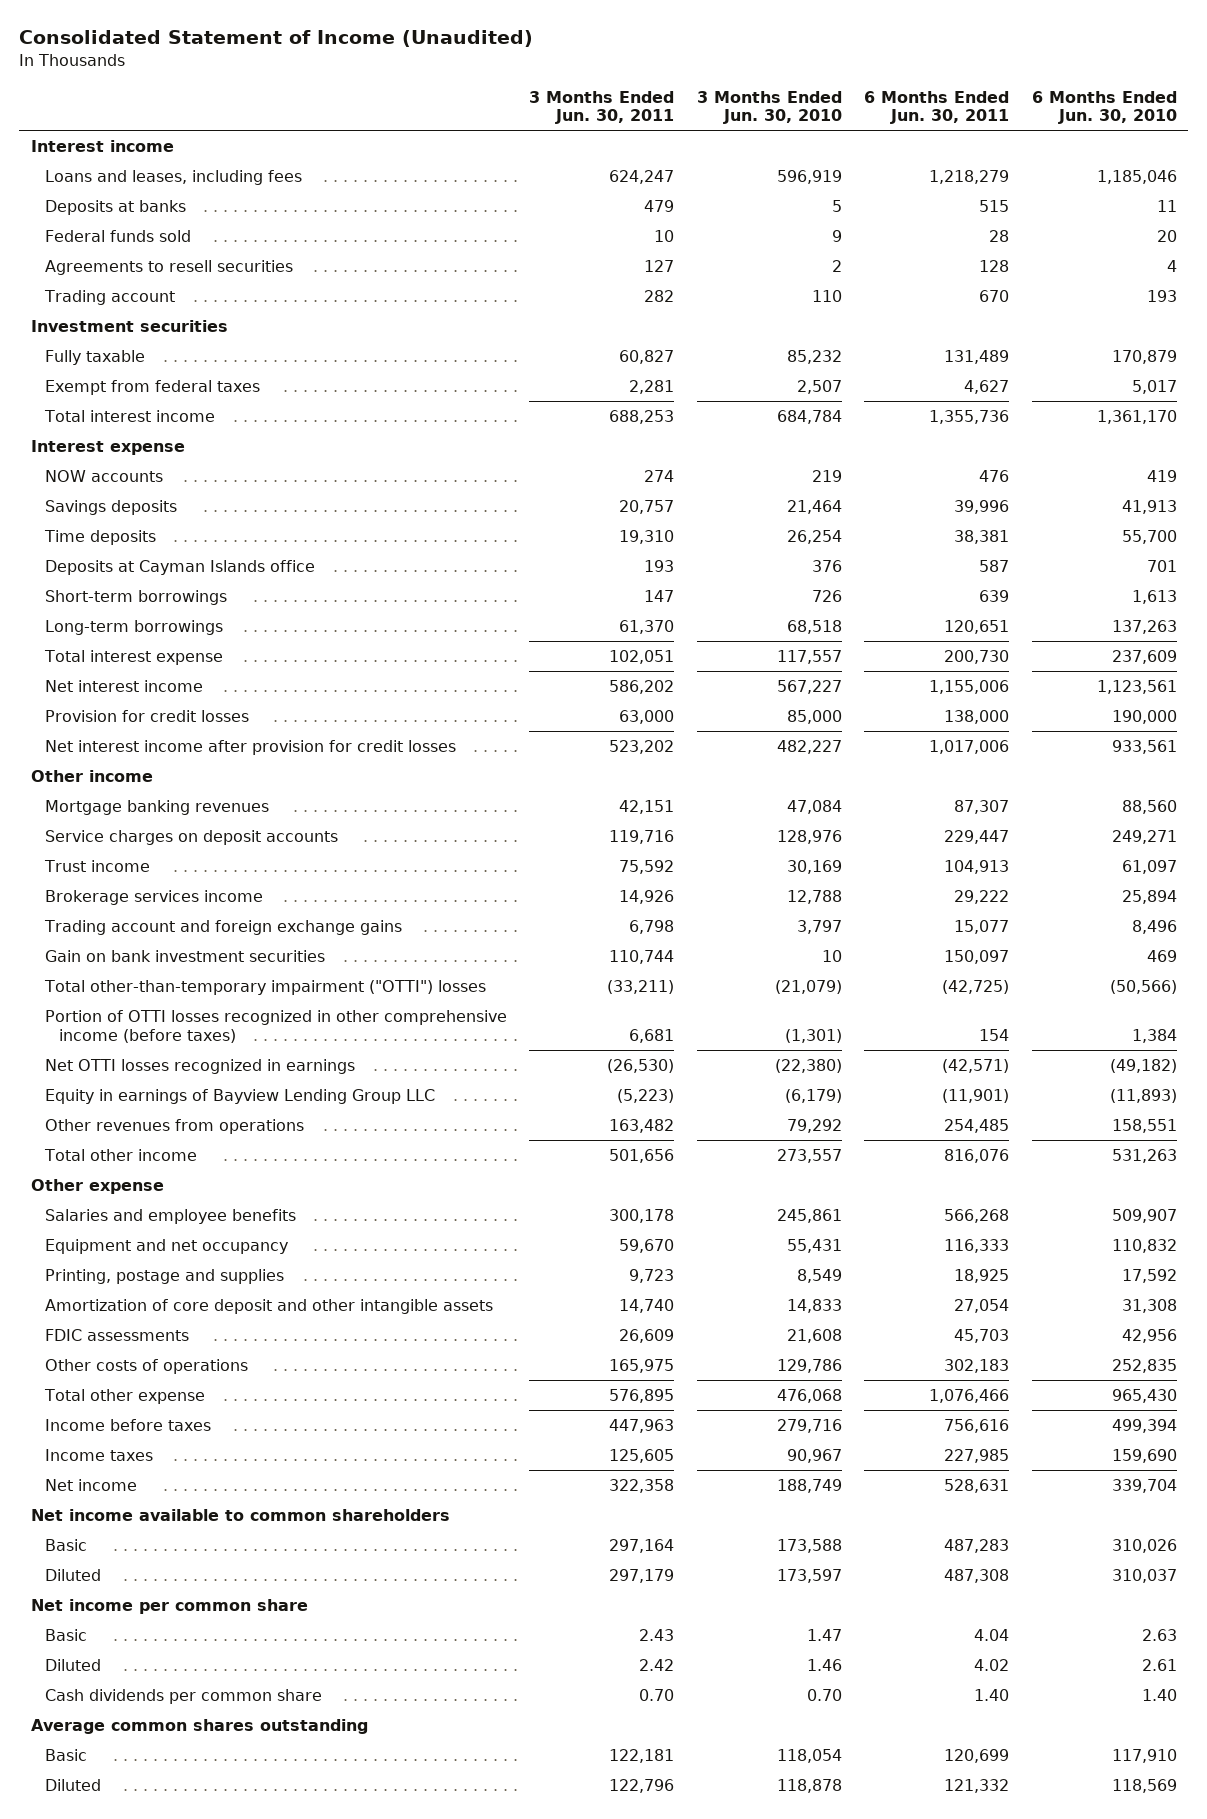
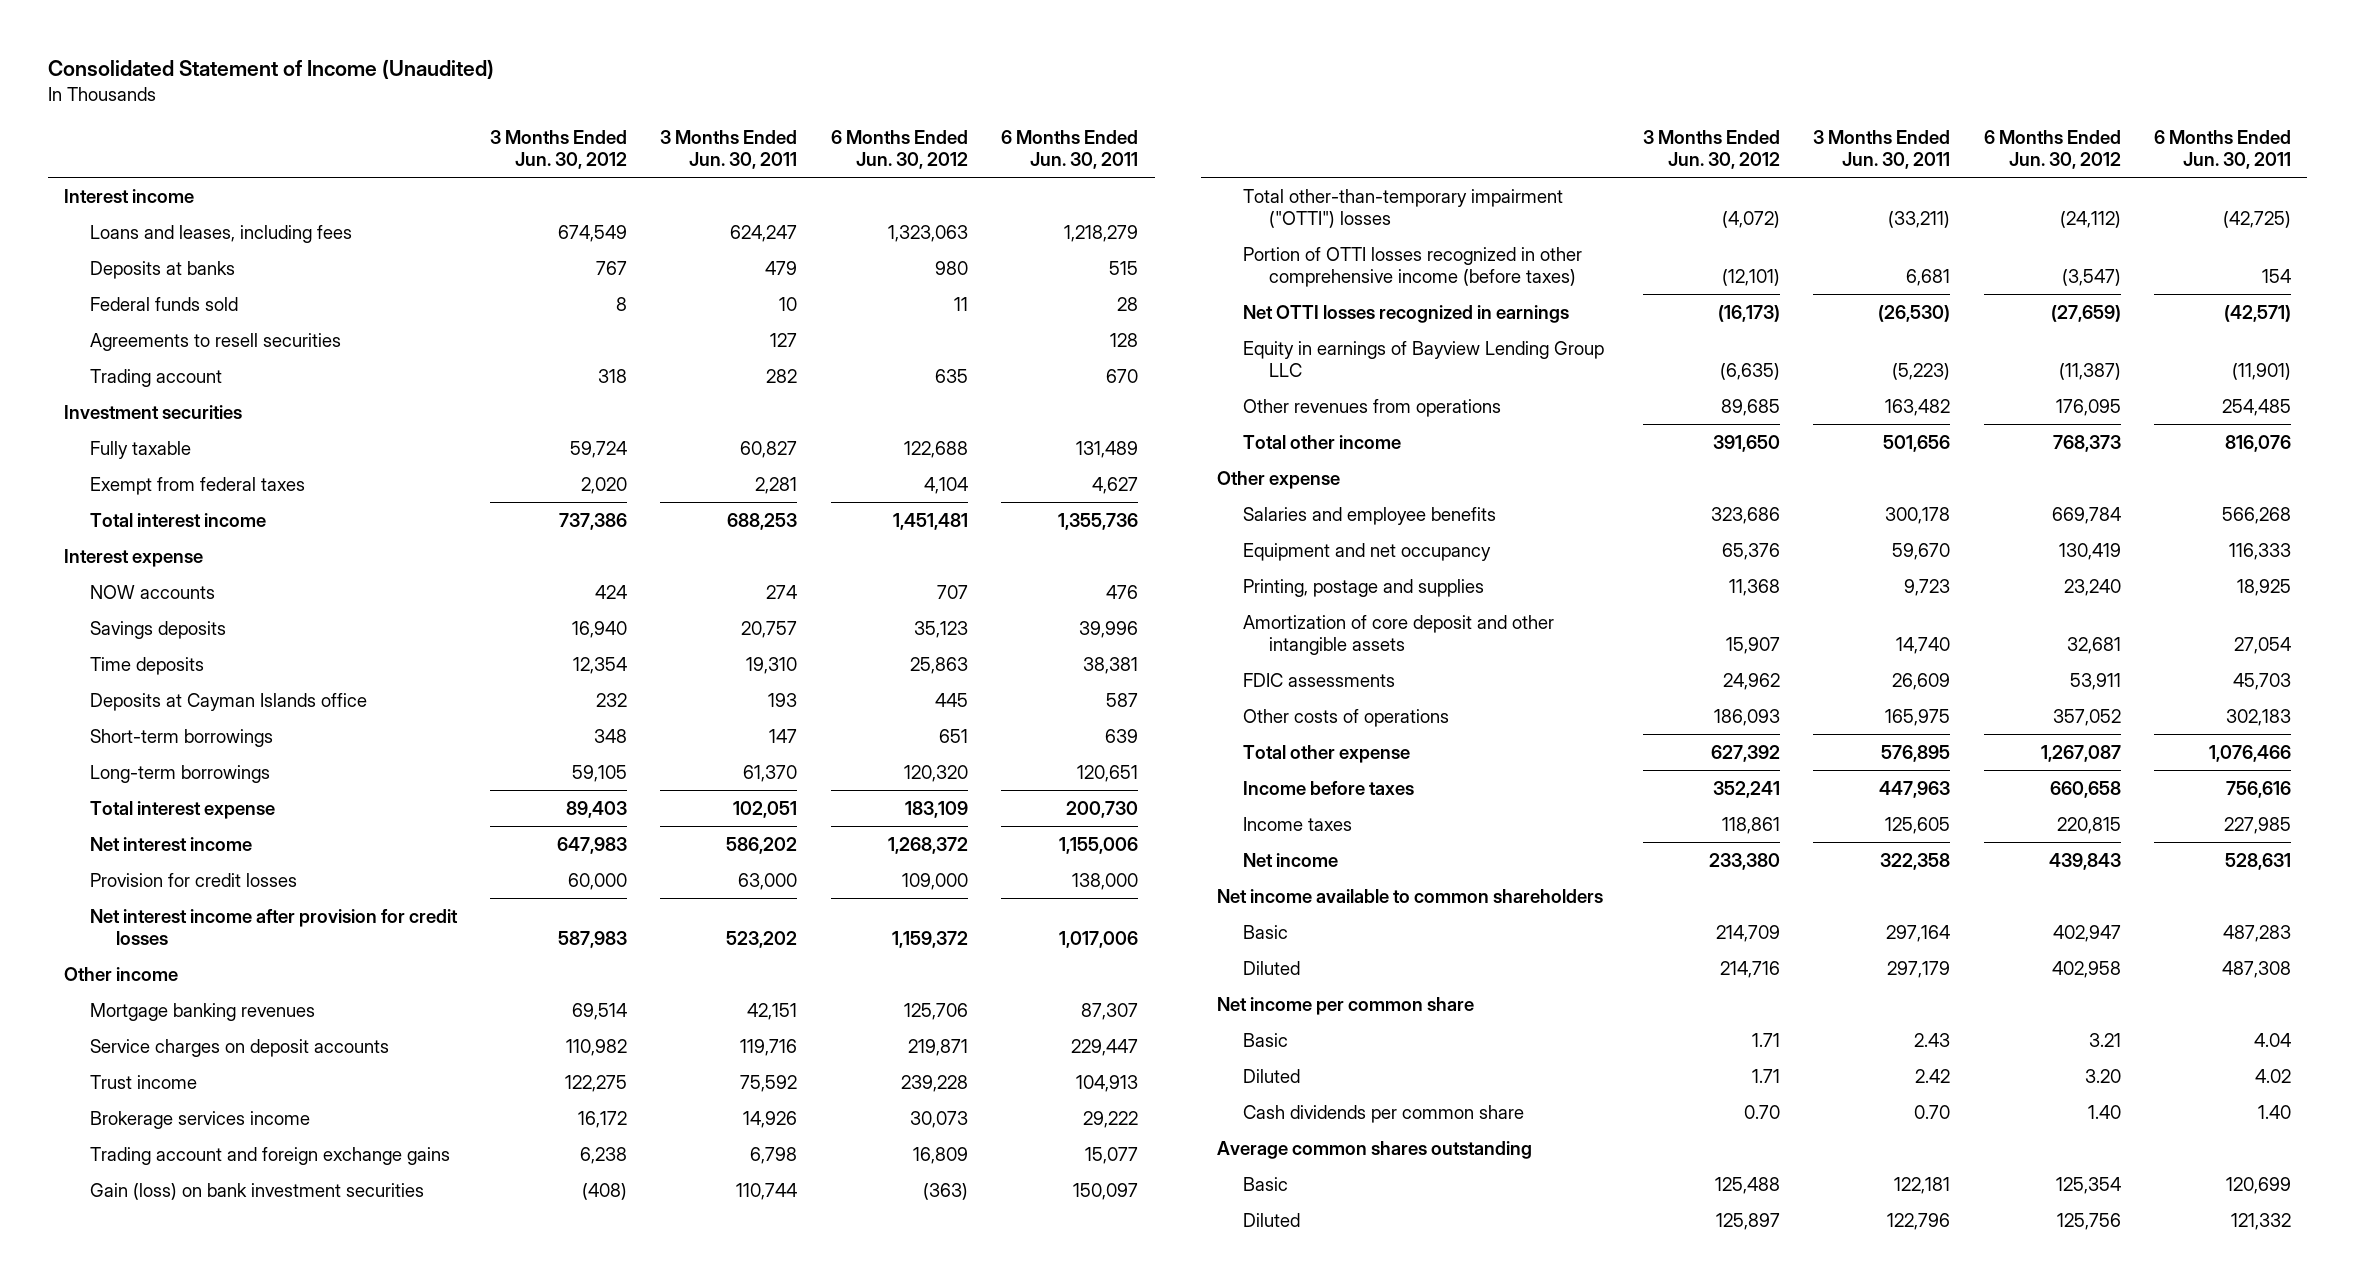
- | 3 Months Ended Jun. 30, 2011 | 3 Months Ended Jun. 30, 2010 | 6 Months Ended Jun. 30, 2011 | 6 Months Ended Jun. 30, 2010
+ | 3 Months Ended Jun. 30, 2012 | 3 Months Ended Jun. 30, 2011 | 6 Months Ended Jun. 30, 2012 | 6 Months Ended Jun. 30, 2011
- Gain on bank investment securities | 110,744 | 10 | 150,097 | 469
+ Gain (loss) on bank investment securities | (408) | 110,744 | (363) | 150,097

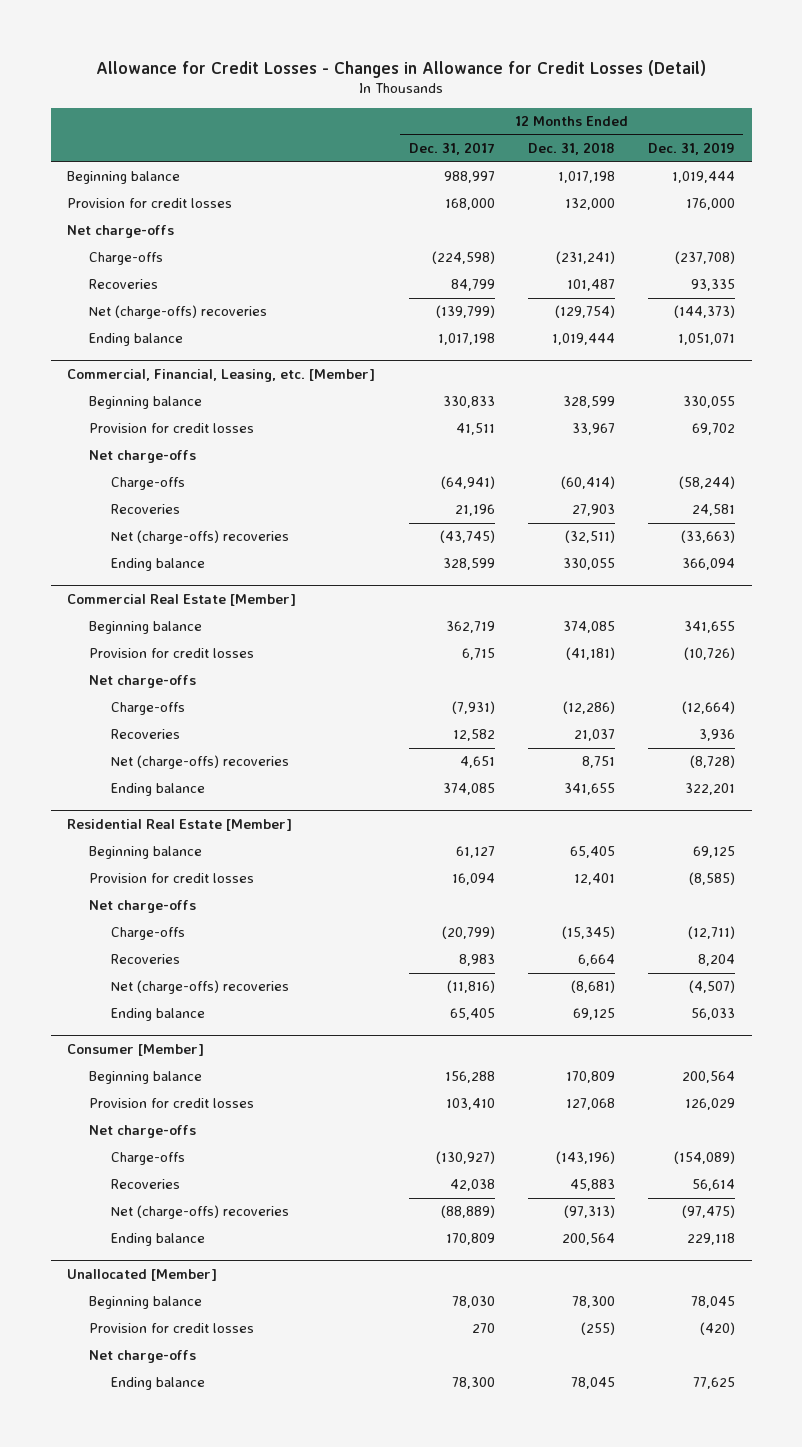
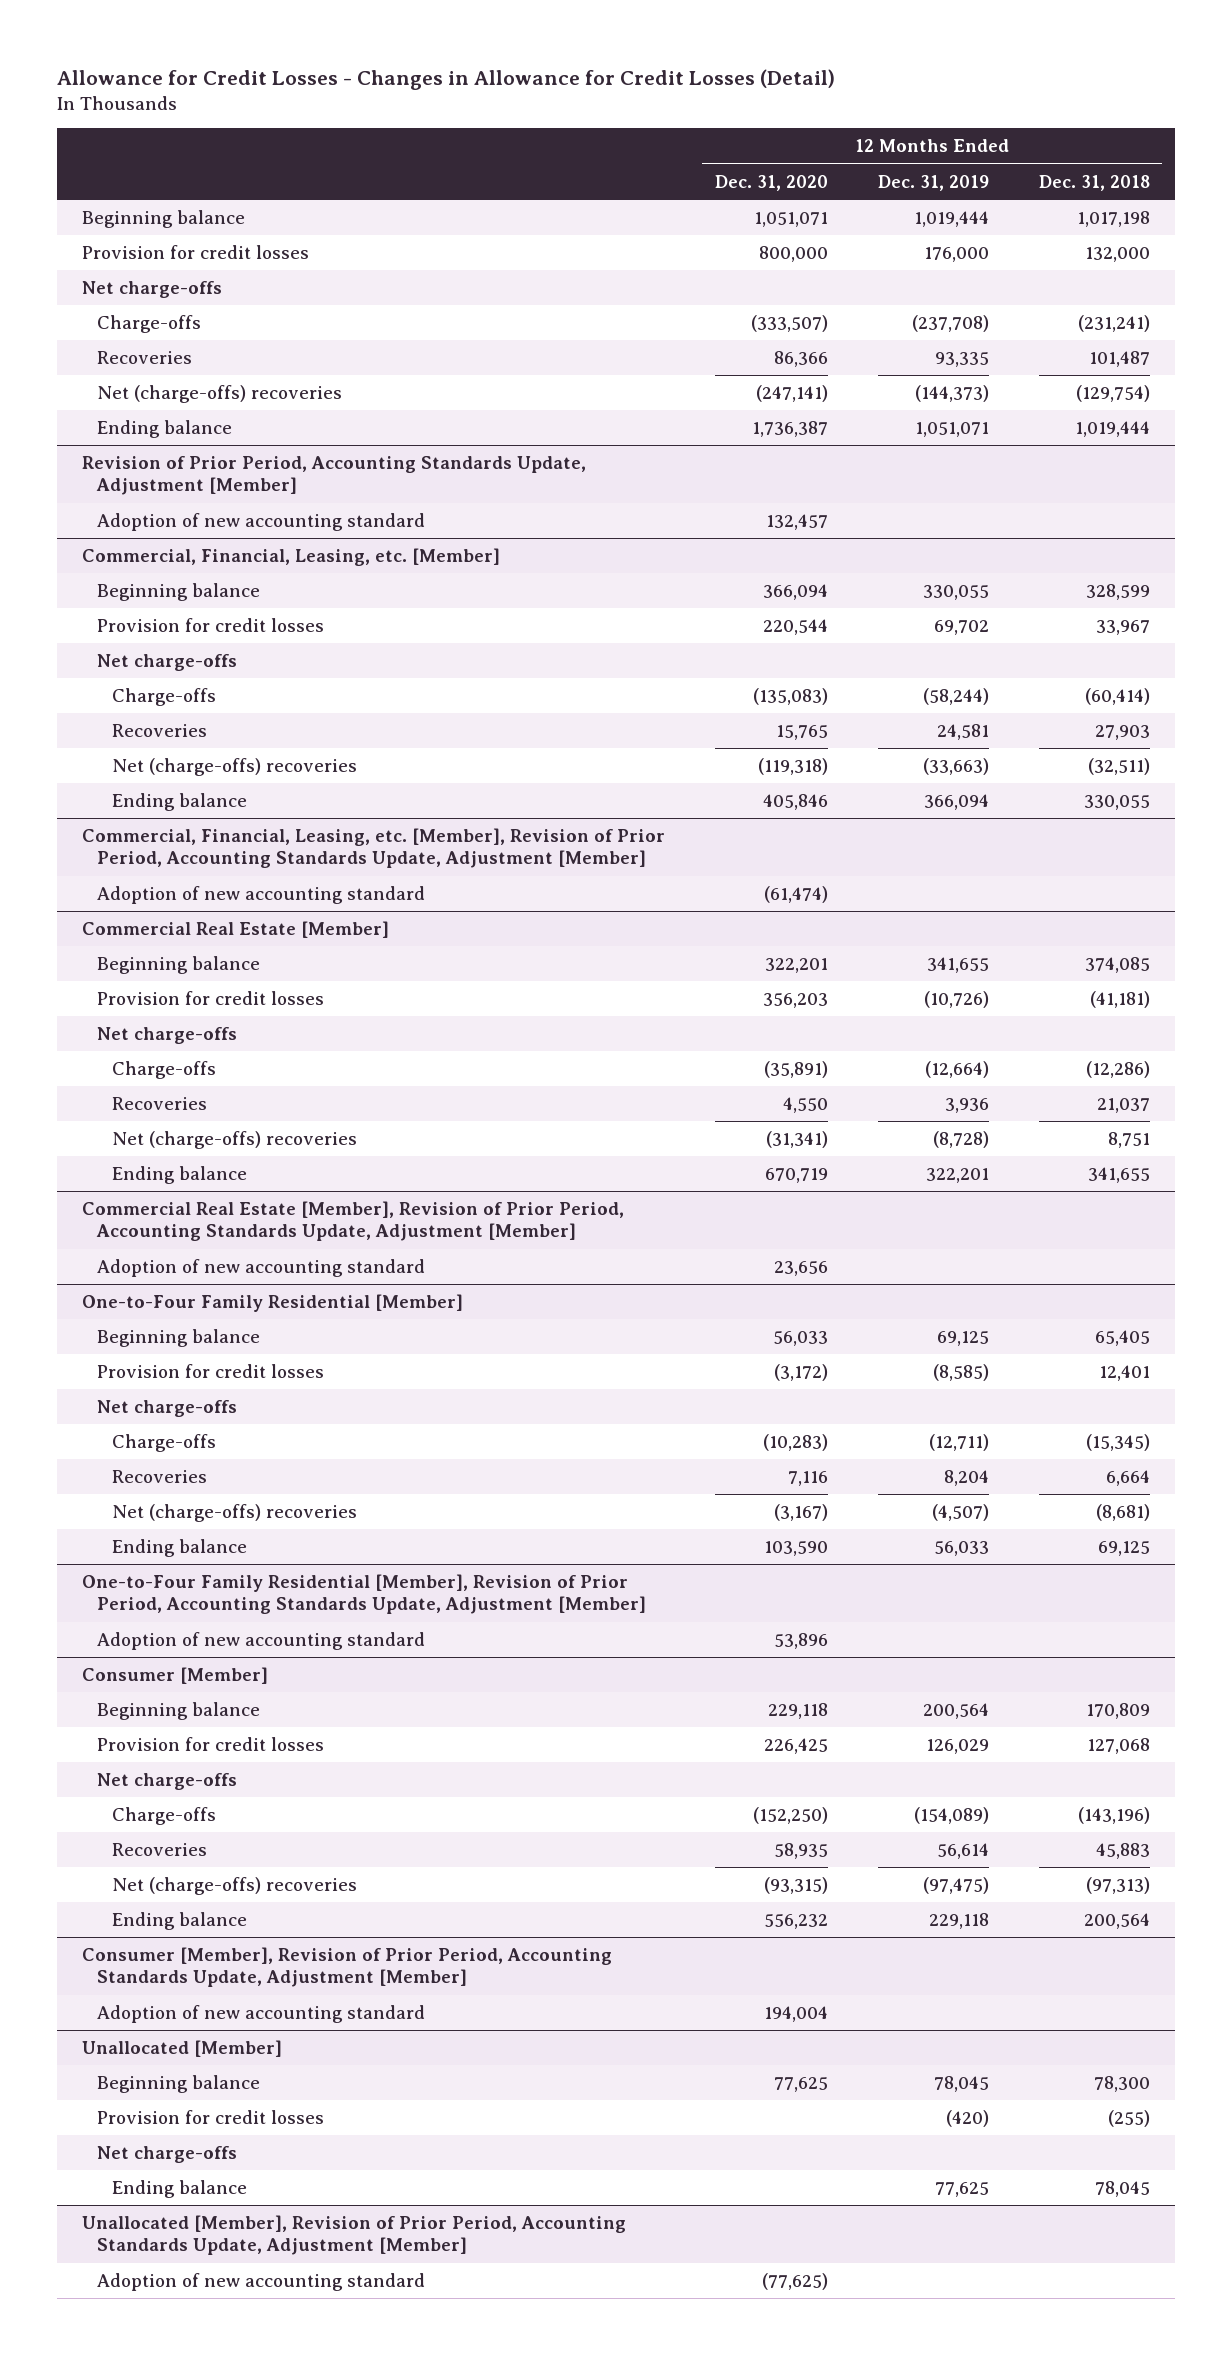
- | 12 Months Ended Dec. 31, 2017 | 12 Months Ended Dec. 31, 2018 | 12 Months Ended Dec. 31, 2019
+ | 12 Months Ended Dec. 31, 2020 | 12 Months Ended Dec. 31, 2019 | 12 Months Ended Dec. 31, 2018
+ Revision of Prior Period, Accounting Standards Update, Adjustment [Member]
+ Adoption of new accounting standard | 132,457 | |
+ Commercial, Financial, Leasing, etc. [Member], Revision of Prior Period, Accounting Standards Update, Adjustment [Member]
+ Adoption of new accounting standard | (61,474) | |
- Residential Real Estate [Member]
+ Commercial Real Estate [Member], Revision of Prior Period, Accounting Standards Update, Adjustment [Member]
+ Adoption of new accounting standard | 23,656 | |
+ One-to-Four Family Residential [Member]
+ One-to-Four Family Residential [Member], Revision of Prior Period, Accounting Standards Update, Adjustment [Member]
+ Adoption of new accounting standard | 53,896 | |
+ Consumer [Member], Revision of Prior Period, Accounting Standards Update, Adjustment [Member]
+ Adoption of new accounting standard | 194,004 | |
+ Unallocated [Member], Revision of Prior Period, Accounting Standards Update, Adjustment [Member]
+ Adoption of new accounting standard | (77,625) | |

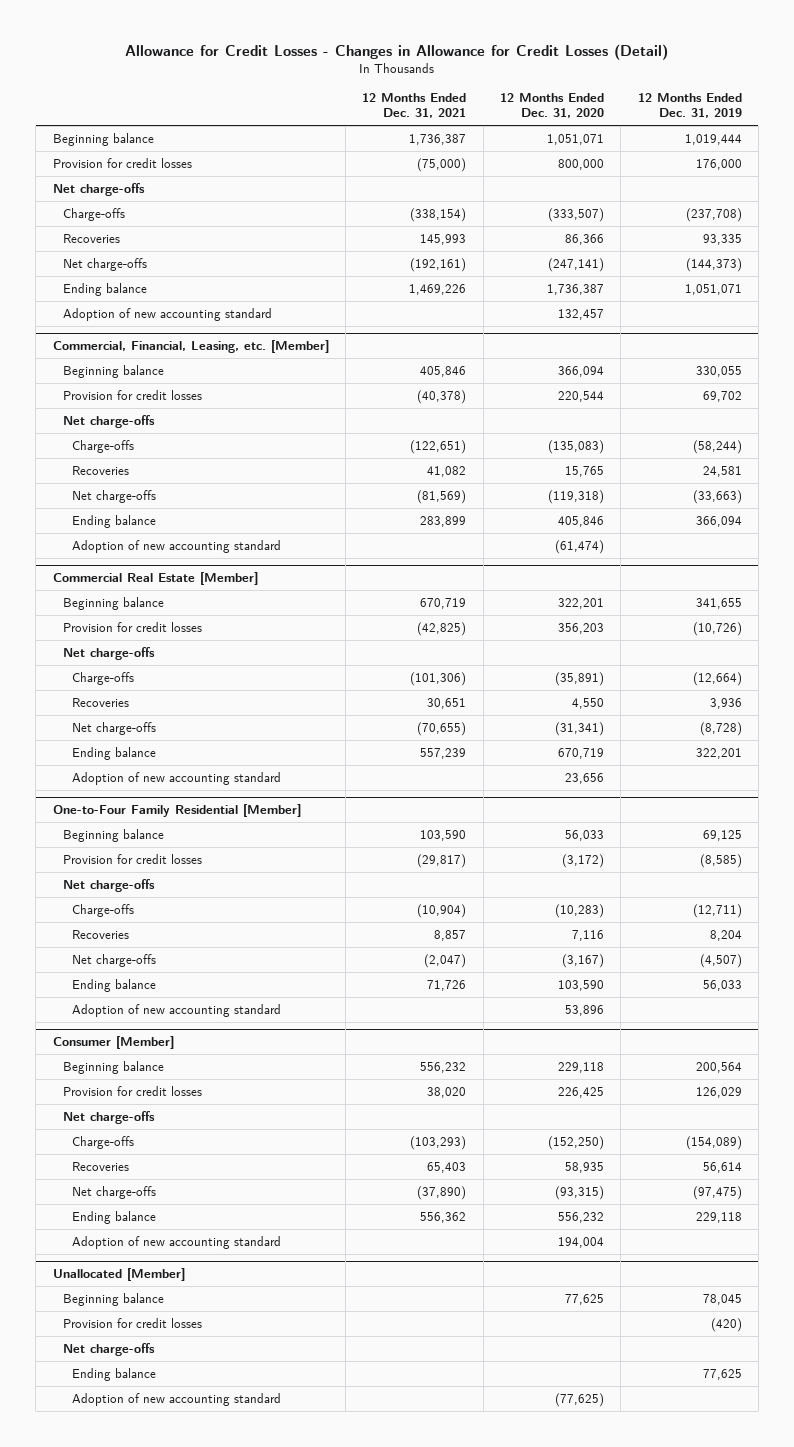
- | 12 Months Ended Dec. 31, 2020 | 12 Months Ended Dec. 31, 2019 | 12 Months Ended Dec. 31, 2018
+ | 12 Months Ended Dec. 31, 2021 | 12 Months Ended Dec. 31, 2020 | 12 Months Ended Dec. 31, 2019
- Net (charge-offs) recoveries | (247,141) | (144,373) | (129,754)
+ Net charge-offs | (192,161) | (247,141) | (144,373)
- Revision of Prior Period, Accounting Standards Update, Adjustment [Member]
@ Commercial, Financial, Leasing, etc. [Member]
- Net (charge-offs) recoveries | (119,318) | (33,663) | (32,511)
+ Net charge-offs | (81,569) | (119,318) | (33,663)
- Commercial, Financial, Leasing, etc. [Member], Revision of Prior Period, Accounting Standards Update, Adjustment [Member]
@ Commercial Real Estate [Member]
- Net (charge-offs) recoveries | (31,341) | (8,728) | 8,751
+ Net charge-offs | (70,655) | (31,341) | (8,728)
- Commercial Real Estate [Member], Revision of Prior Period, Accounting Standards Update, Adjustment [Member]
@ One-to-Four Family Residential [Member]
- Net (charge-offs) recoveries | (3,167) | (4,507) | (8,681)
+ Net charge-offs | (2,047) | (3,167) | (4,507)
- One-to-Four Family Residential [Member], Revision of Prior Period, Accounting Standards Update, Adjustment [Member]
@ Consumer [Member]
- Net (charge-offs) recoveries | (93,315) | (97,475) | (97,313)
+ Net charge-offs | (37,890) | (93,315) | (97,475)
- Consumer [Member], Revision of Prior Period, Accounting Standards Update, Adjustment [Member]
- Unallocated [Member], Revision of Prior Period, Accounting Standards Update, Adjustment [Member]

